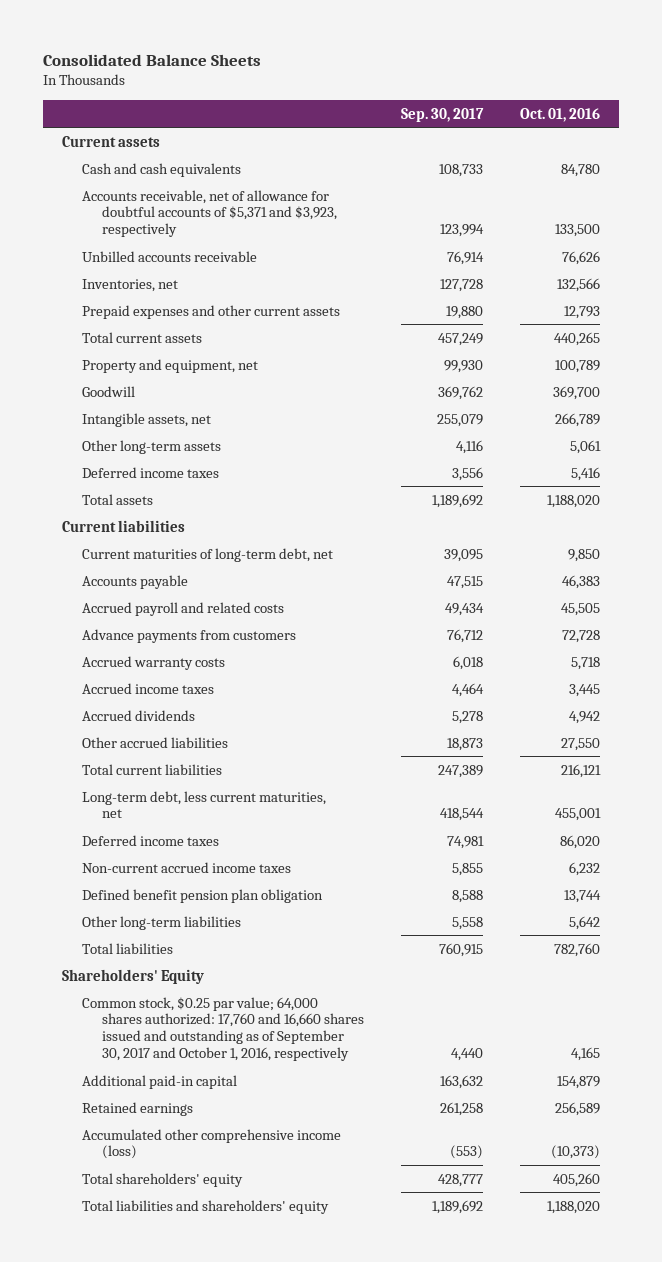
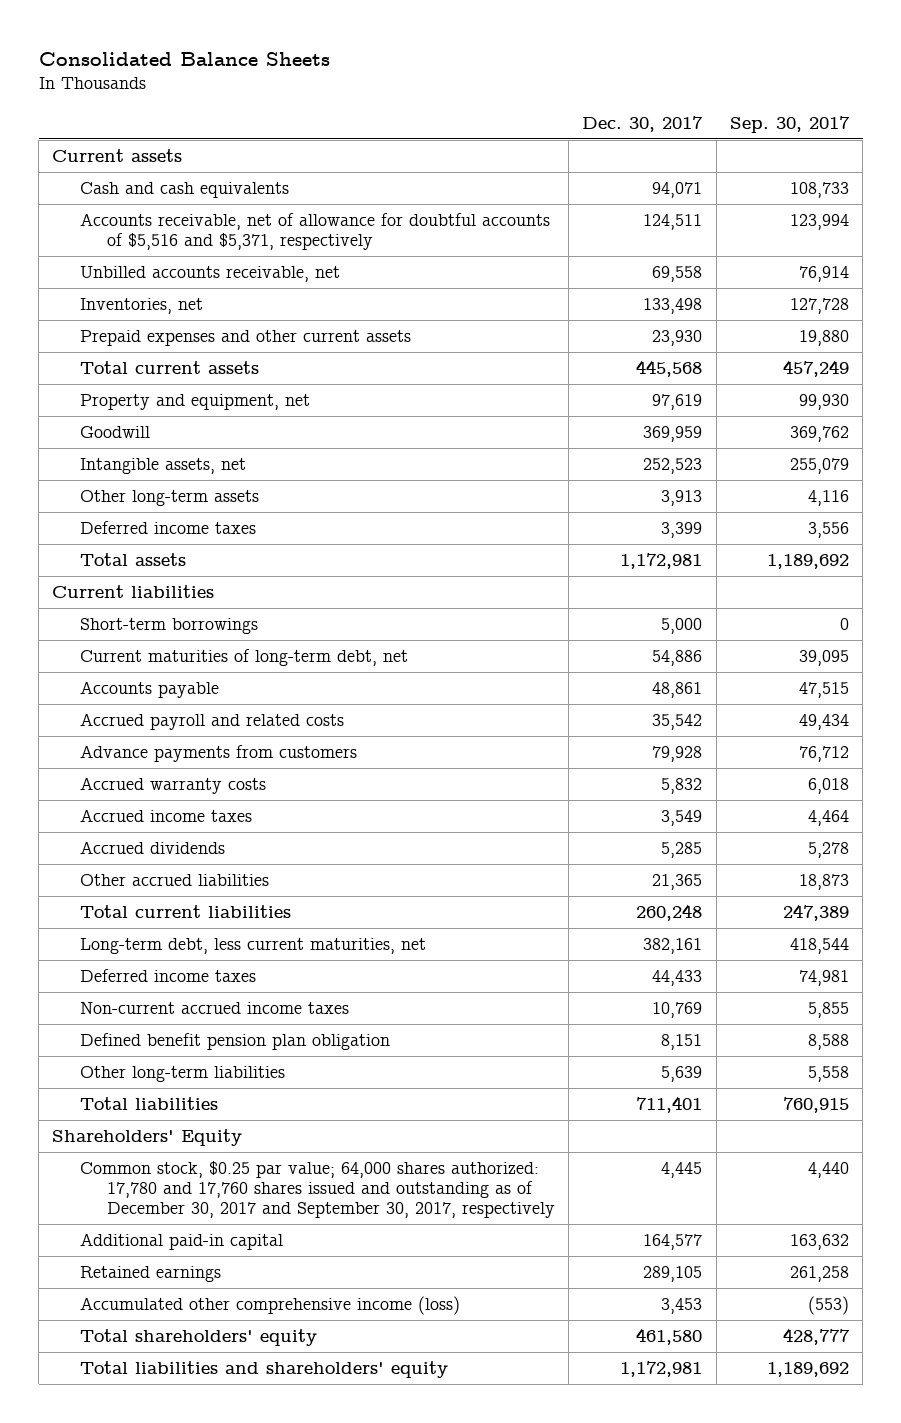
- | Sep. 30, 2017 | Oct. 01, 2016
+ | Dec. 30, 2017 | Sep. 30, 2017
- Accounts receivable, net of allowance for doubtful accounts of $5,371 and $3,923, respectively | 123,994 | 133,500
- Unbilled accounts receivable | 76,914 | 76,626
+ Accounts receivable, net of allowance for doubtful accounts of $5,516 and $5,371, respectively | 124,511 | 123,994
+ Unbilled accounts receivable, net | 69,558 | 76,914
+ Short-term borrowings | 5,000 | 0
- Common stock, $0.25 par value; 64,000 shares authorized: 17,760 and 16,660 shares issued and outstanding as of September 30, 2017 and October 1, 2016, respectively | 4,440 | 4,165
+ Common stock, $0.25 par value; 64,000 shares authorized: 17,780 and 17,760 shares issued and outstanding as of December 30, 2017 and September 30, 2017, respectively | 4,445 | 4,440

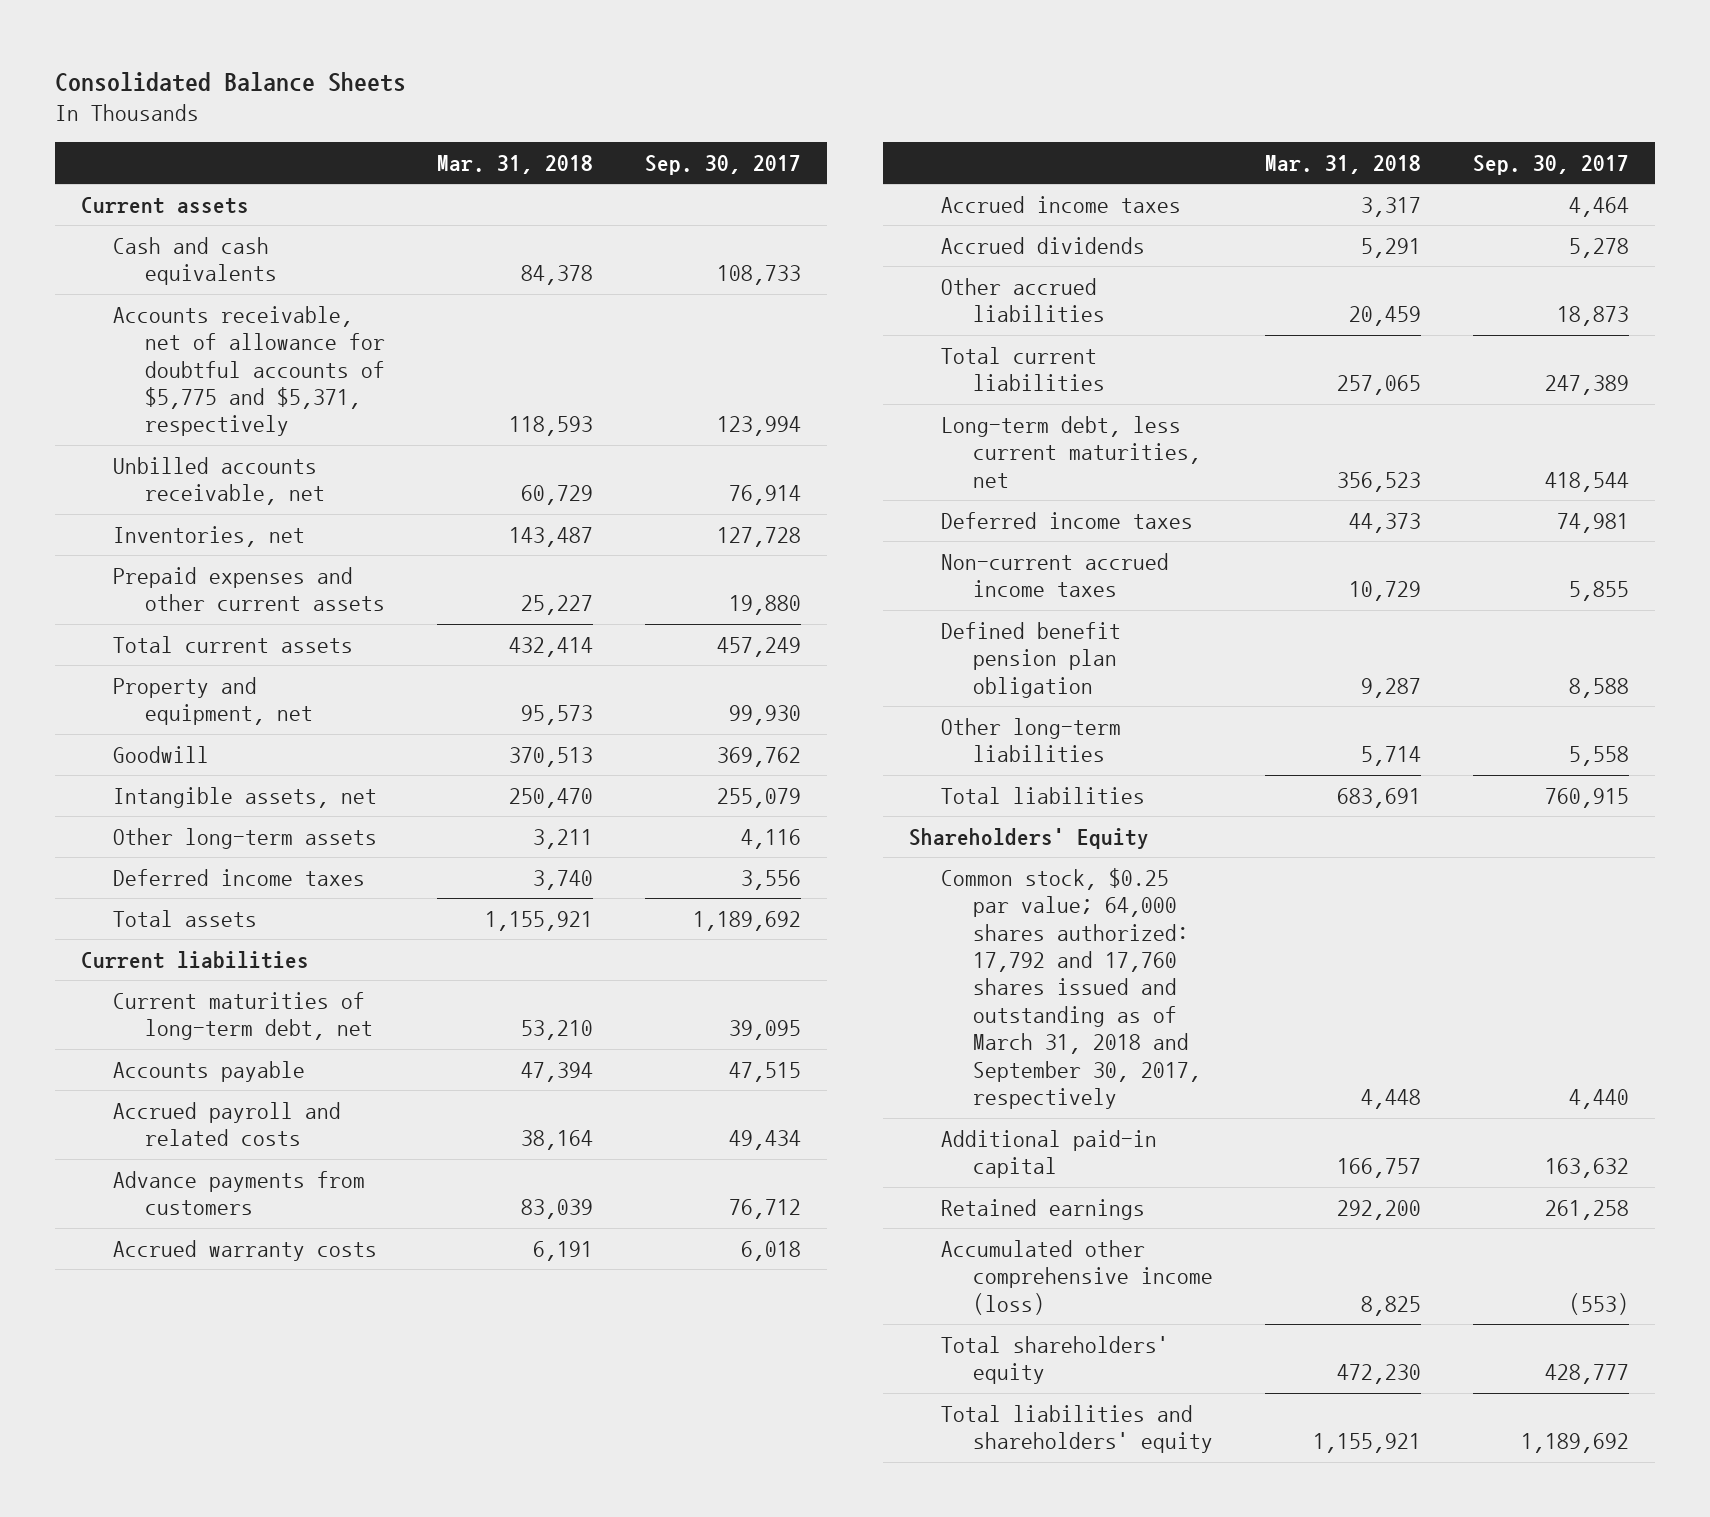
- | Dec. 30, 2017 | Sep. 30, 2017
+ | Mar. 31, 2018 | Sep. 30, 2017
- Accounts receivable, net of allowance for doubtful accounts of $5,516 and $5,371, respectively | 124,511 | 123,994
+ Accounts receivable, net of allowance for doubtful accounts of $5,775 and $5,371, respectively | 118,593 | 123,994
- Short-term borrowings | 5,000 | 0
- Common stock, $0.25 par value; 64,000 shares authorized: 17,780 and 17,760 shares issued and outstanding as of December 30, 2017 and September 30, 2017, respectively | 4,445 | 4,440
+ Common stock, $0.25 par value; 64,000 shares authorized: 17,792 and 17,760 shares issued and outstanding as of March 31, 2018 and September 30, 2017, respectively | 4,448 | 4,440

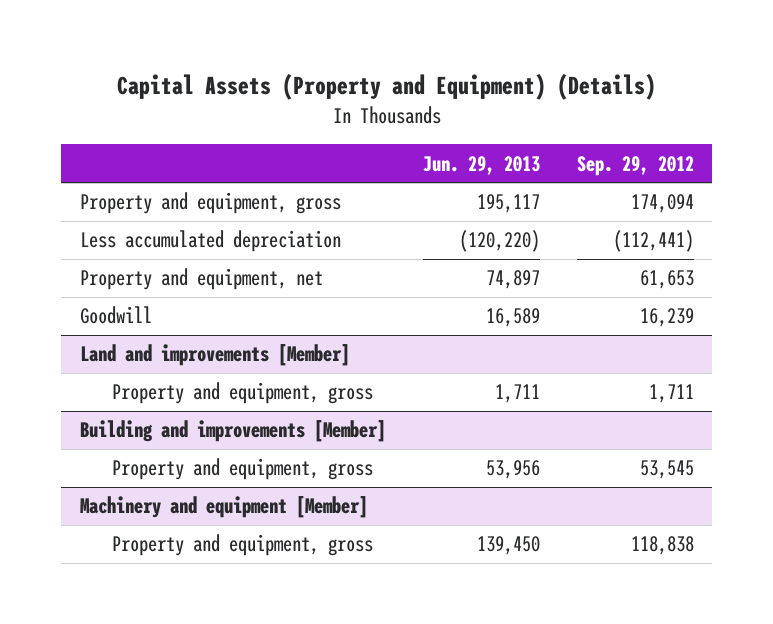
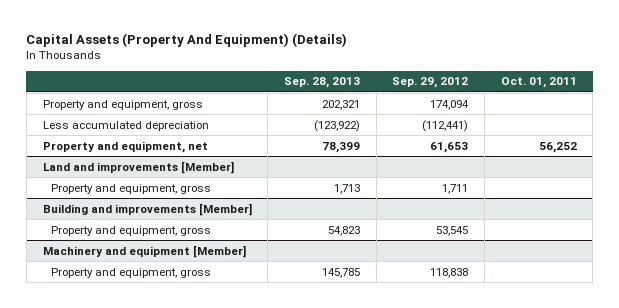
- Capital Assets (Property and Equipment) (Details)
+ Capital Assets (Property And Equipment) (Details)
- | Jun. 29, 2013 | Sep. 29, 2012
+ | Sep. 28, 2013 | Sep. 29, 2012 | Oct. 01, 2011
- Goodwill | 16,589 | 16,239

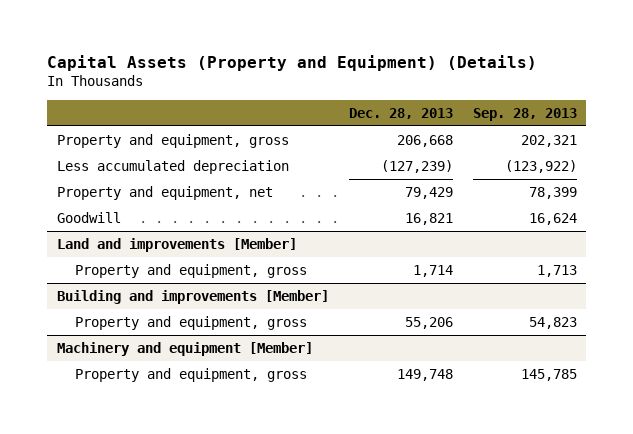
- Capital Assets (Property And Equipment) (Details)
+ Capital Assets (Property and Equipment) (Details)
- | Sep. 28, 2013 | Sep. 29, 2012 | Oct. 01, 2011
+ | Dec. 28, 2013 | Sep. 28, 2013
+ Goodwill | 16,821 | 16,624

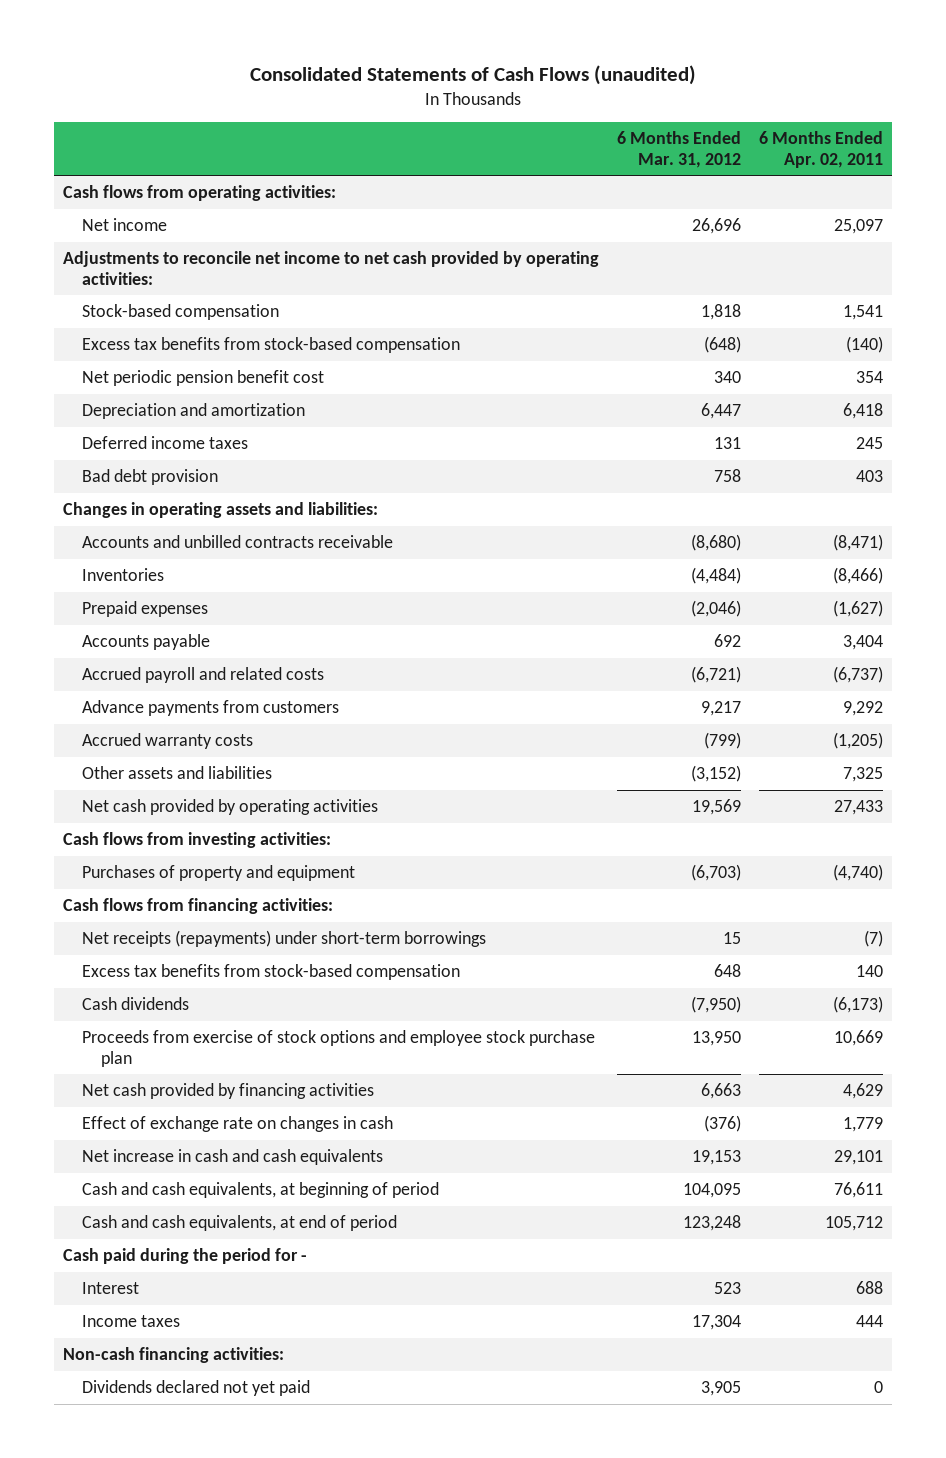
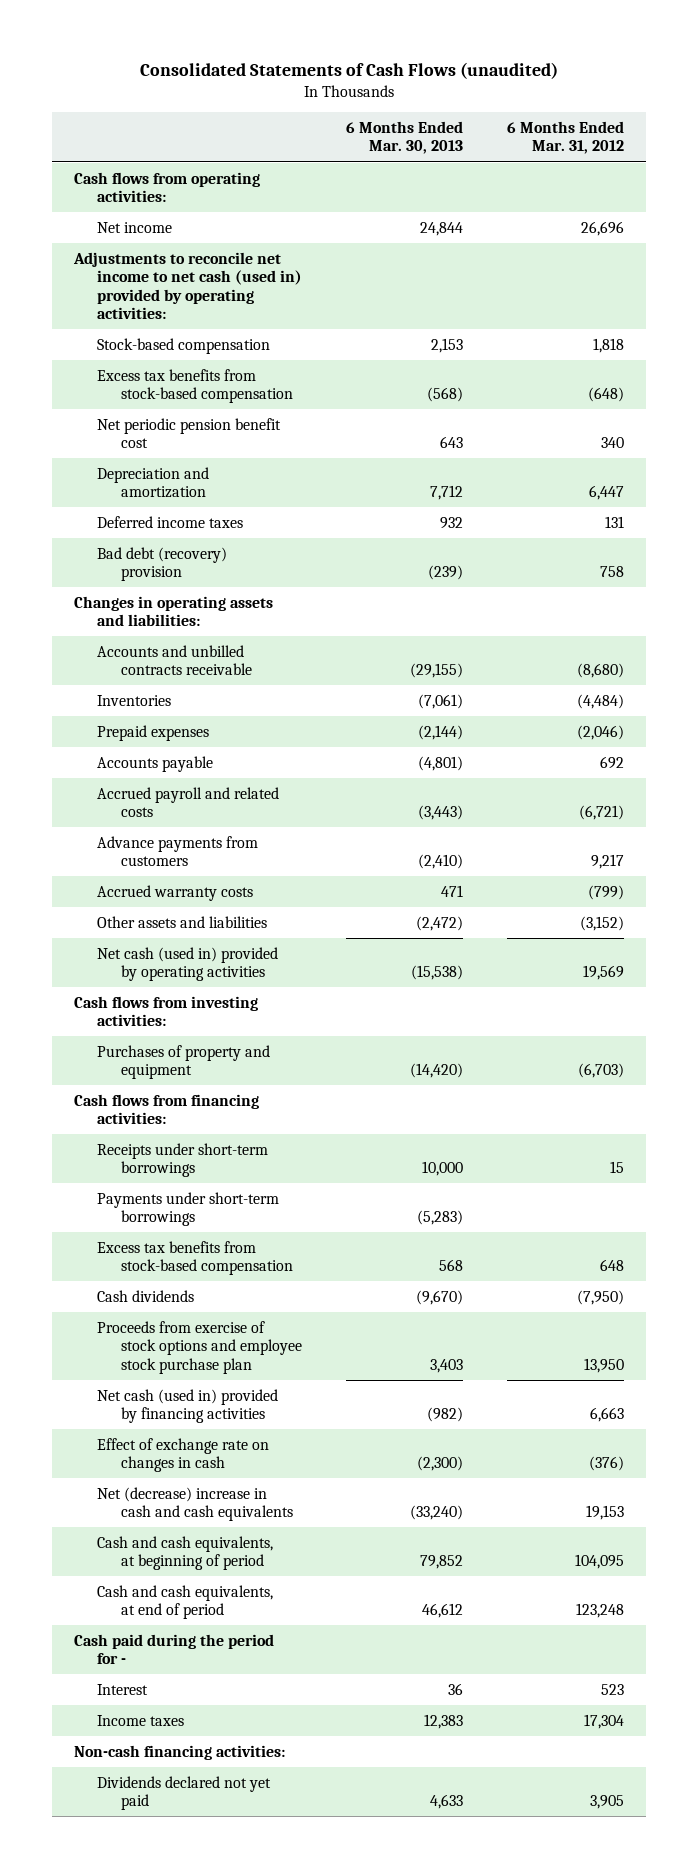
- | 6 Months Ended Mar. 31, 2012 | 6 Months Ended Apr. 02, 2011
+ | 6 Months Ended Mar. 30, 2013 | 6 Months Ended Mar. 31, 2012
- Adjustments to reconcile net income to net cash provided by operating activities:
+ Adjustments to reconcile net income to net cash (used in) provided by operating activities:
- Bad debt provision | 758 | 403
+ Bad debt (recovery) provision | (239) | 758
- Net cash provided by operating activities | 19,569 | 27,433
+ Net cash (used in) provided by operating activities | (15,538) | 19,569
- Net receipts (repayments) under short-term borrowings | 15 | (7)
+ Receipts under short-term borrowings | 10,000 | 15
+ Payments under short-term borrowings | (5,283) |
- Net cash provided by financing activities | 6,663 | 4,629
+ Net cash (used in) provided by financing activities | (982) | 6,663
- Net increase in cash and cash equivalents | 19,153 | 29,101
+ Net (decrease) increase in cash and cash equivalents | (33,240) | 19,153

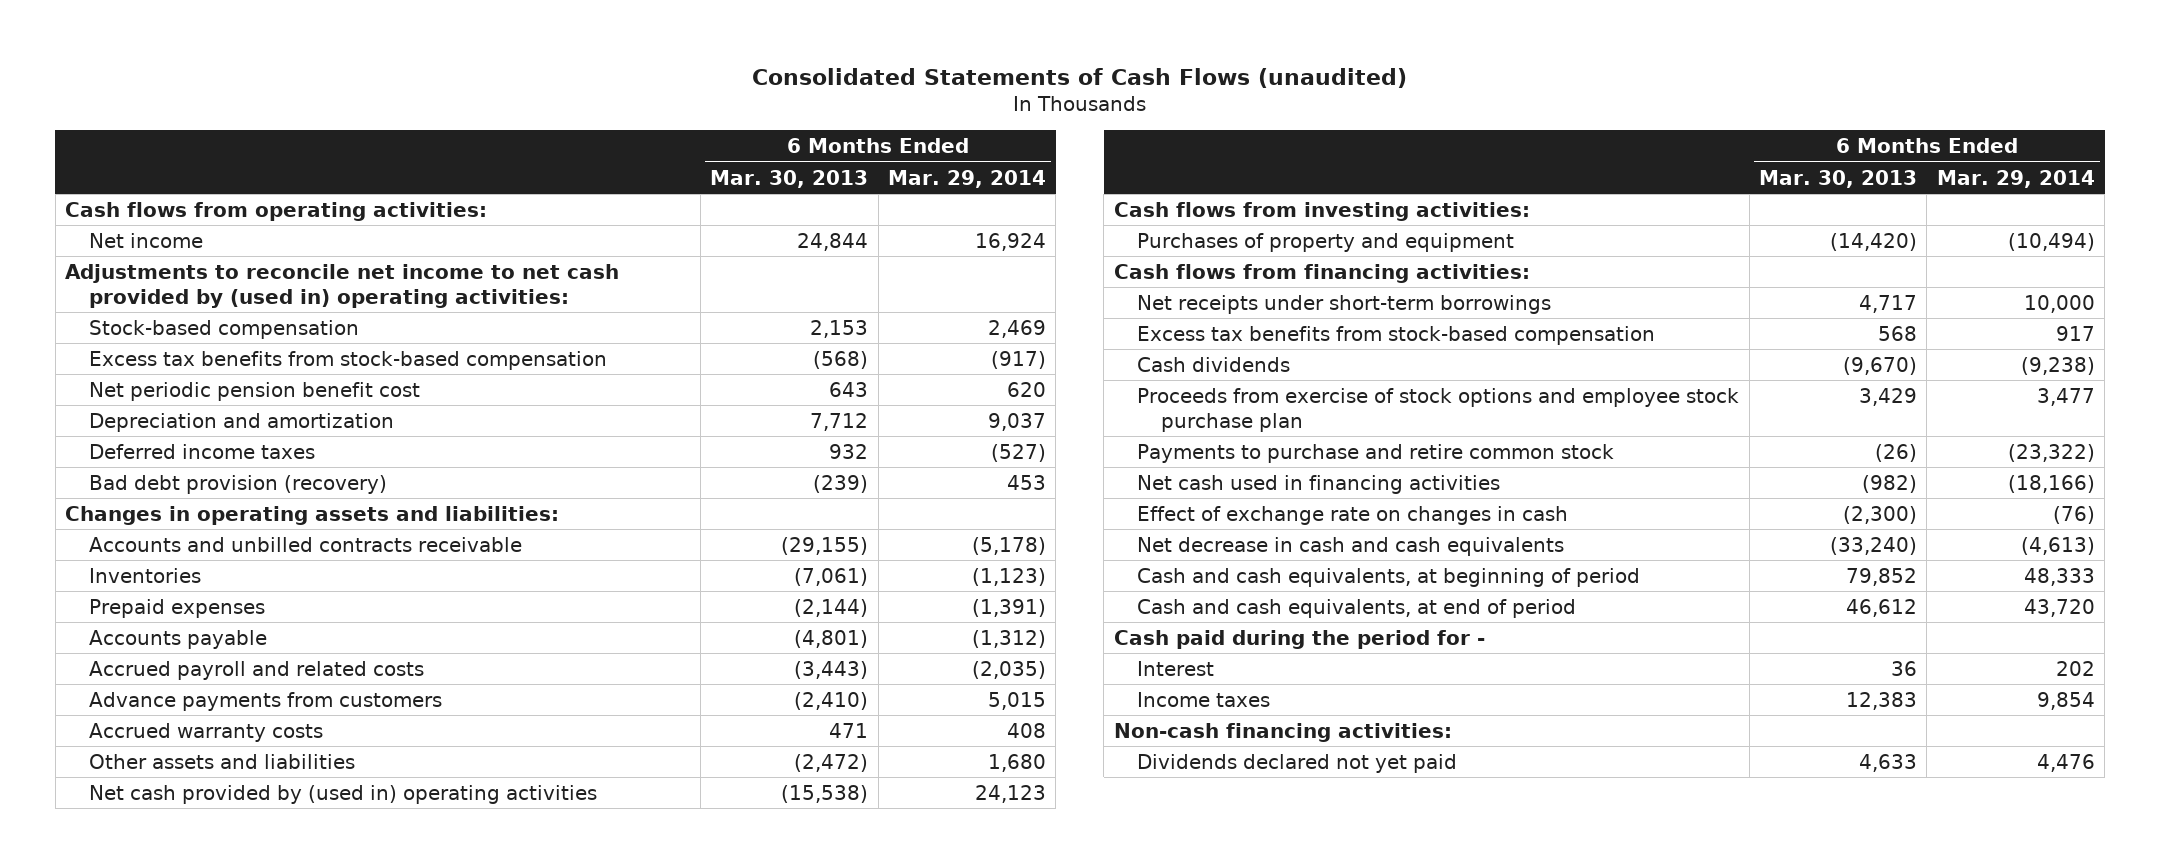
- | 6 Months Ended Mar. 30, 2013 | 6 Months Ended Mar. 31, 2012
+ | 6 Months Ended Mar. 30, 2013 | 6 Months Ended Mar. 29, 2014
- Adjustments to reconcile net income to net cash (used in) provided by operating activities:
+ Adjustments to reconcile net income to net cash provided by (used in) operating activities:
- Bad debt (recovery) provision | (239) | 758
+ Bad debt provision (recovery) | (239) | 453
- Net cash (used in) provided by operating activities | (15,538) | 19,569
+ Net cash provided by (used in) operating activities | (15,538) | 24,123
- Receipts under short-term borrowings | 10,000 | 15
- Payments under short-term borrowings | (5,283) |
+ Net receipts under short-term borrowings | 4,717 | 10,000
- Proceeds from exercise of stock options and employee stock purchase plan | 3,403 | 13,950
- Net cash (used in) provided by financing activities | (982) | 6,663
+ Proceeds from exercise of stock options and employee stock purchase plan | 3,429 | 3,477
+ Payments to purchase and retire common stock | (26) | (23,322)
+ Net cash used in financing activities | (982) | (18,166)
- Net (decrease) increase in cash and cash equivalents | (33,240) | 19,153
+ Net decrease in cash and cash equivalents | (33,240) | (4,613)

